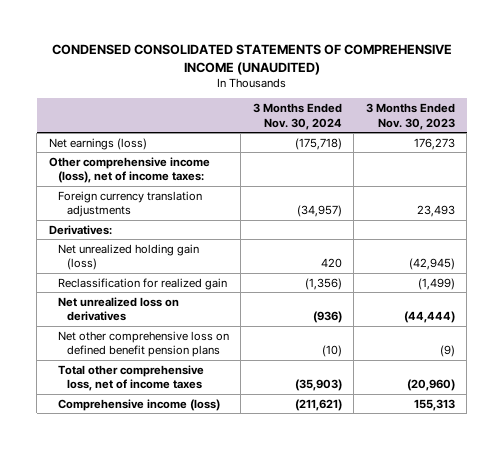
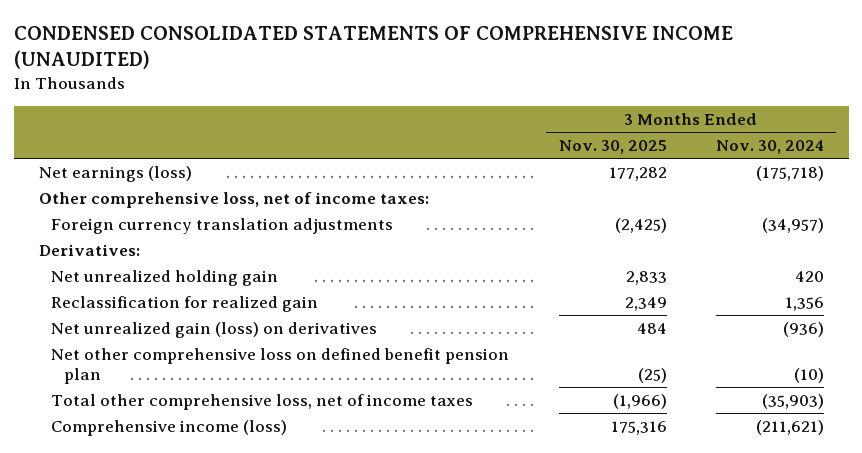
- | 3 Months Ended Nov. 30, 2024 | 3 Months Ended Nov. 30, 2023
+ | 3 Months Ended Nov. 30, 2025 | 3 Months Ended Nov. 30, 2024
- Other comprehensive income (loss), net of income taxes:
+ Other comprehensive loss, net of income taxes:
- Net unrealized holding gain (loss) | 420 | (42,945)
- Reclassification for realized gain | (1,356) | (1,499)
- Net unrealized loss on derivatives | (936) | (44,444)
- Net other comprehensive loss on defined benefit pension plans | (10) | (9)
+ Net unrealized holding gain | 2,833 | 420
+ Reclassification for realized gain | 2,349 | 1,356
+ Net unrealized gain (loss) on derivatives | 484 | (936)
+ Net other comprehensive loss on defined benefit pension plan | (25) | (10)

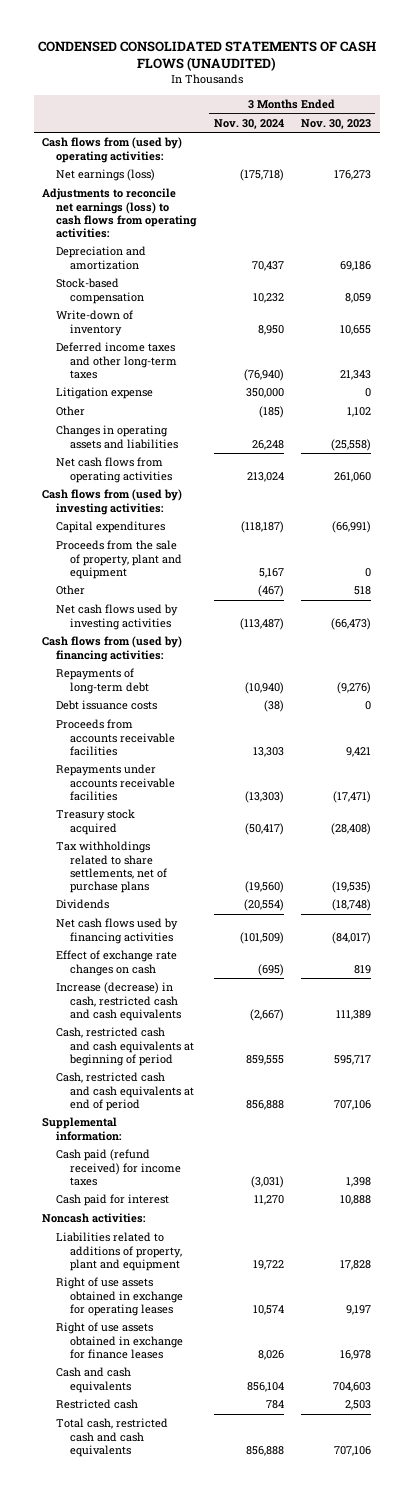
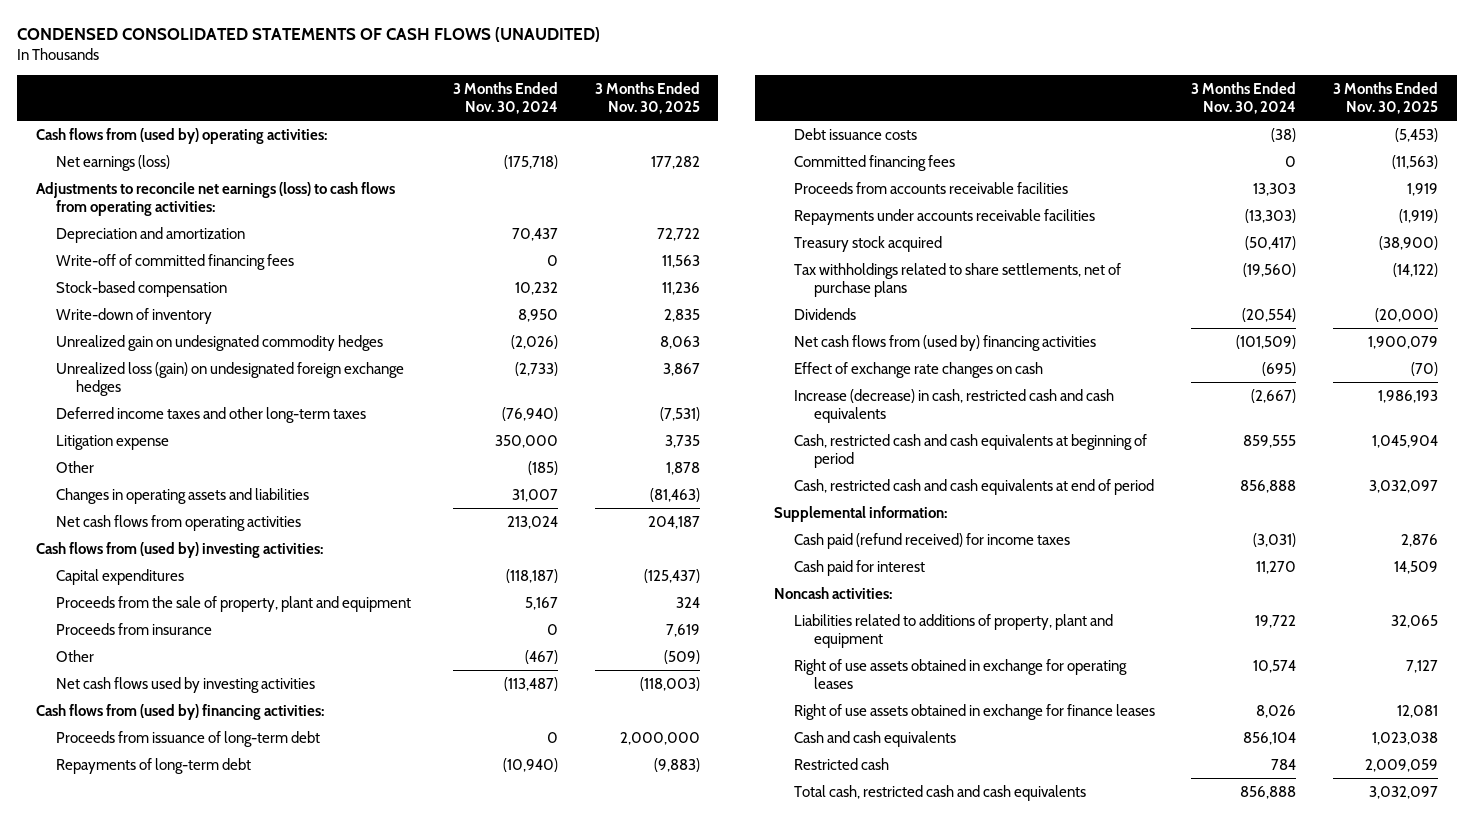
- | 3 Months Ended Nov. 30, 2024 | 3 Months Ended Nov. 30, 2023
+ | 3 Months Ended Nov. 30, 2024 | 3 Months Ended Nov. 30, 2025
+ Write-off of committed financing fees | 0 | 11,563
+ Unrealized gain on undesignated commodity hedges | (2,026) | 8,063
+ Unrealized loss (gain) on undesignated foreign exchange hedges | (2,733) | 3,867
- Changes in operating assets and liabilities | 26,248 | (25,558)
+ Changes in operating assets and liabilities | 31,007 | (81,463)
+ Proceeds from insurance | 0 | 7,619
+ Proceeds from issuance of long-term debt | 0 | 2,000,000
+ Committed financing fees | 0 | (11,563)
- Net cash flows used by financing activities | (101,509) | (84,017)
+ Net cash flows from (used by) financing activities | (101,509) | 1,900,079

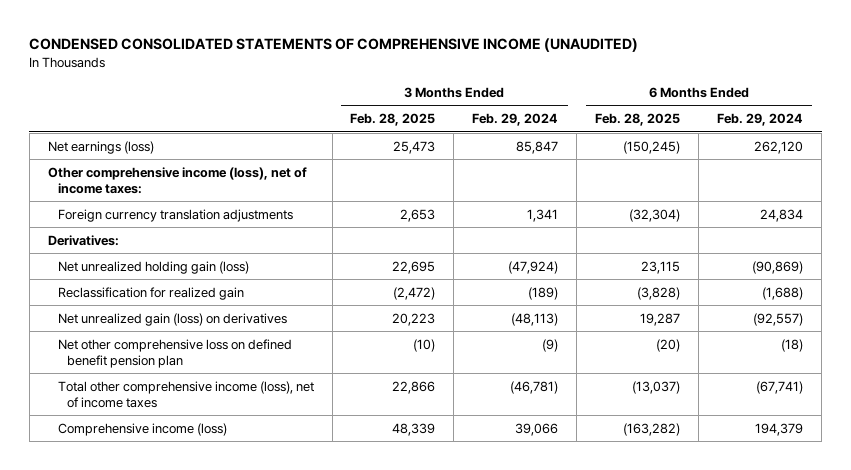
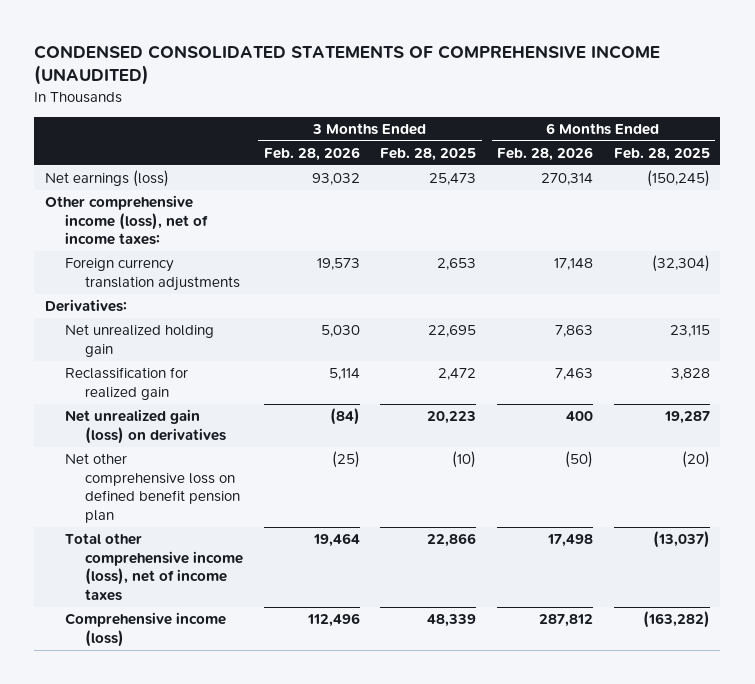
- | 3 Months Ended Feb. 28, 2025 | 3 Months Ended Feb. 29, 2024 | 6 Months Ended Feb. 28, 2025 | 6 Months Ended Feb. 29, 2024
+ | 3 Months Ended Feb. 28, 2026 | 3 Months Ended Feb. 28, 2025 | 6 Months Ended Feb. 28, 2026 | 6 Months Ended Feb. 28, 2025
- Net unrealized holding gain (loss) | 22,695 | (47,924) | 23,115 | (90,869)
- Reclassification for realized gain | (2,472) | (189) | (3,828) | (1,688)
+ Net unrealized holding gain | 5,030 | 22,695 | 7,863 | 23,115
+ Reclassification for realized gain | 5,114 | 2,472 | 7,463 | 3,828

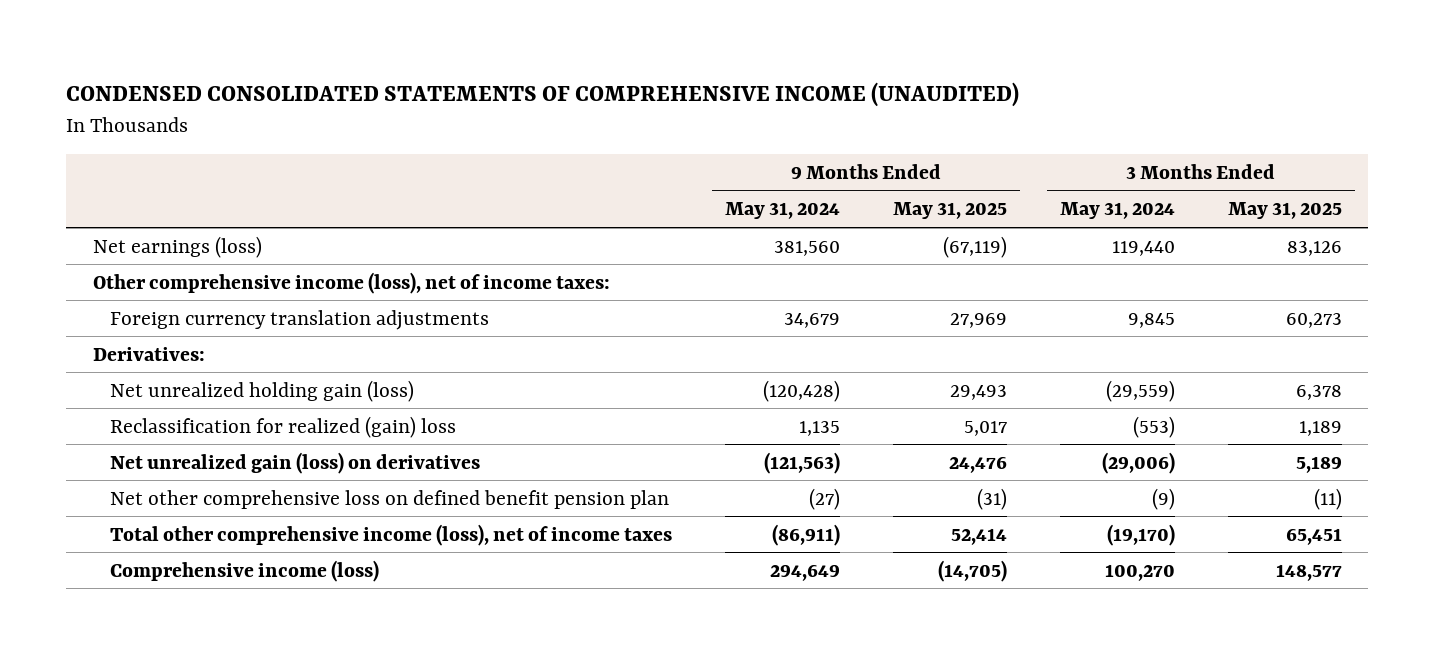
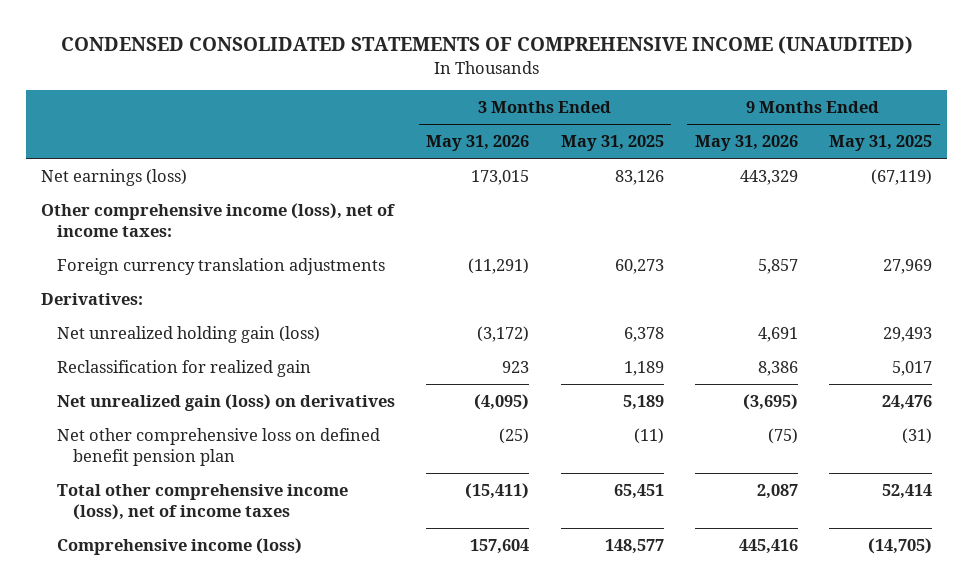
- | 9 Months Ended May 31, 2024 | 9 Months Ended May 31, 2025 | 3 Months Ended May 31, 2024 | 3 Months Ended May 31, 2025
+ | 3 Months Ended May 31, 2026 | 3 Months Ended May 31, 2025 | 9 Months Ended May 31, 2026 | 9 Months Ended May 31, 2025
- Reclassification for realized (gain) loss | 1,135 | 5,017 | (553) | 1,189
+ Reclassification for realized gain | 923 | 1,189 | 8,386 | 5,017

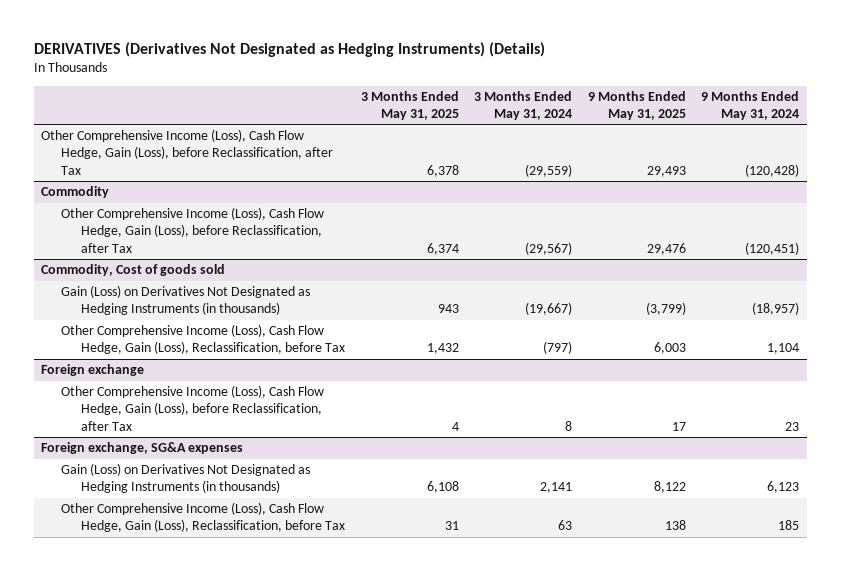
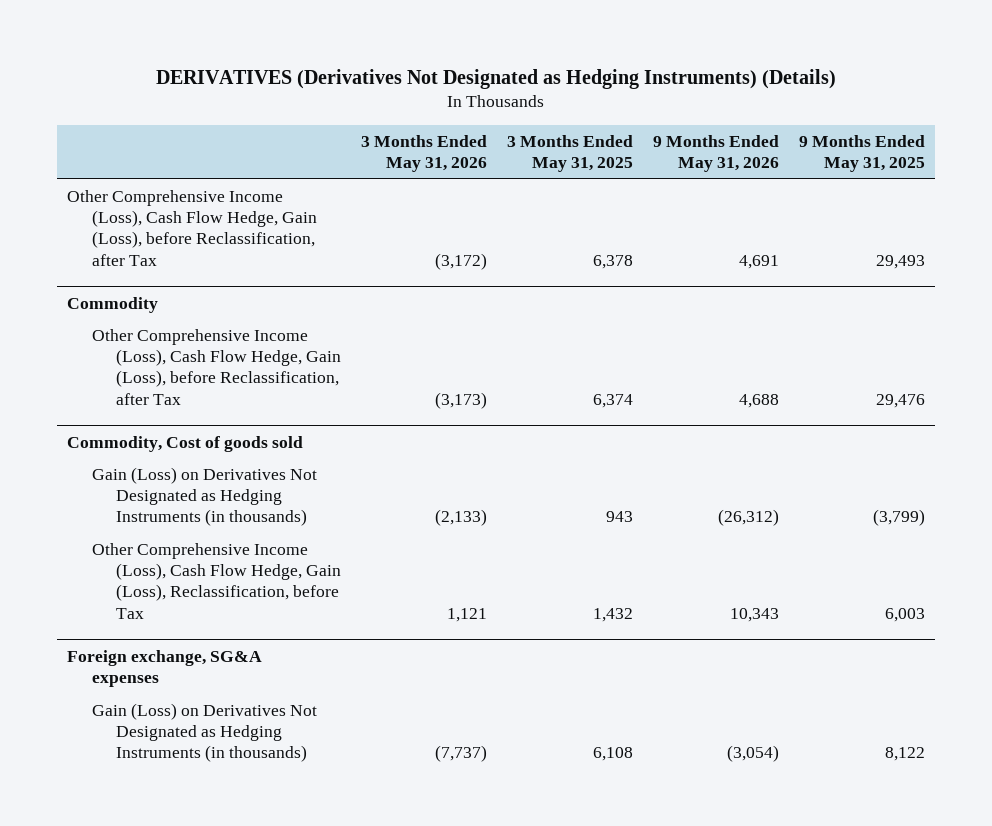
- | 3 Months Ended May 31, 2025 | 3 Months Ended May 31, 2024 | 9 Months Ended May 31, 2025 | 9 Months Ended May 31, 2024
+ | 3 Months Ended May 31, 2026 | 3 Months Ended May 31, 2025 | 9 Months Ended May 31, 2026 | 9 Months Ended May 31, 2025
- Foreign exchange
- Other Comprehensive Income (Loss), Cash Flow Hedge, Gain (Loss), before Reclassification, after Tax | 4 | 8 | 17 | 23
@ Foreign exchange, SG&A expenses
- Other Comprehensive Income (Loss), Cash Flow Hedge, Gain (Loss), Reclassification, before Tax | 31 | 63 | 138 | 185

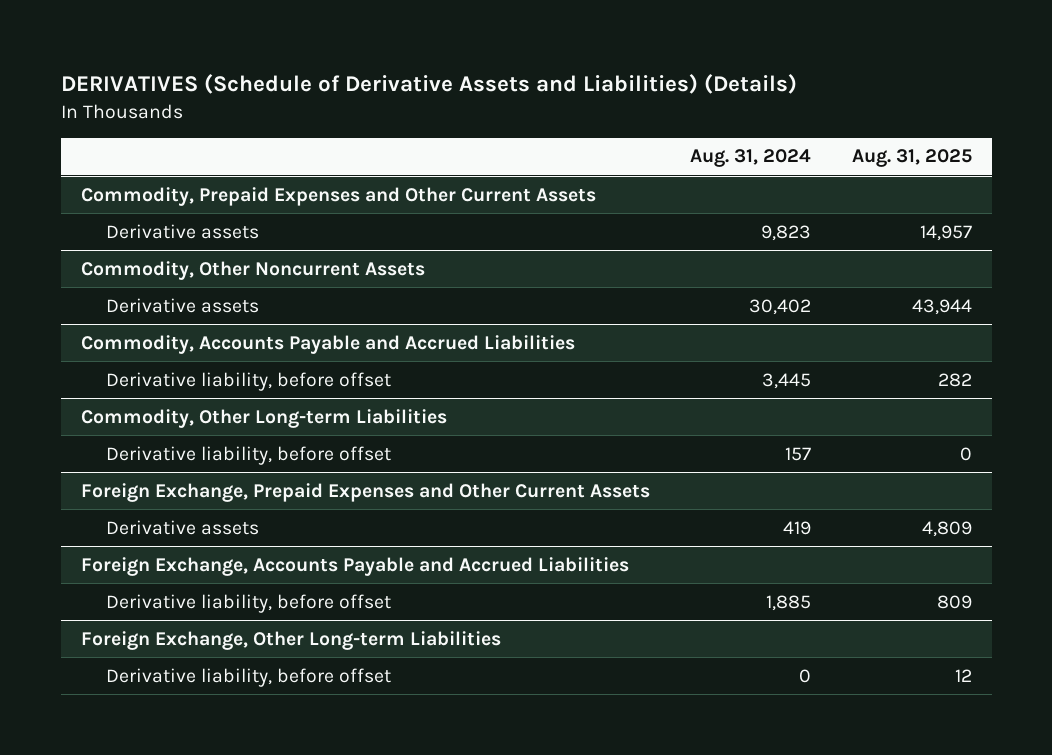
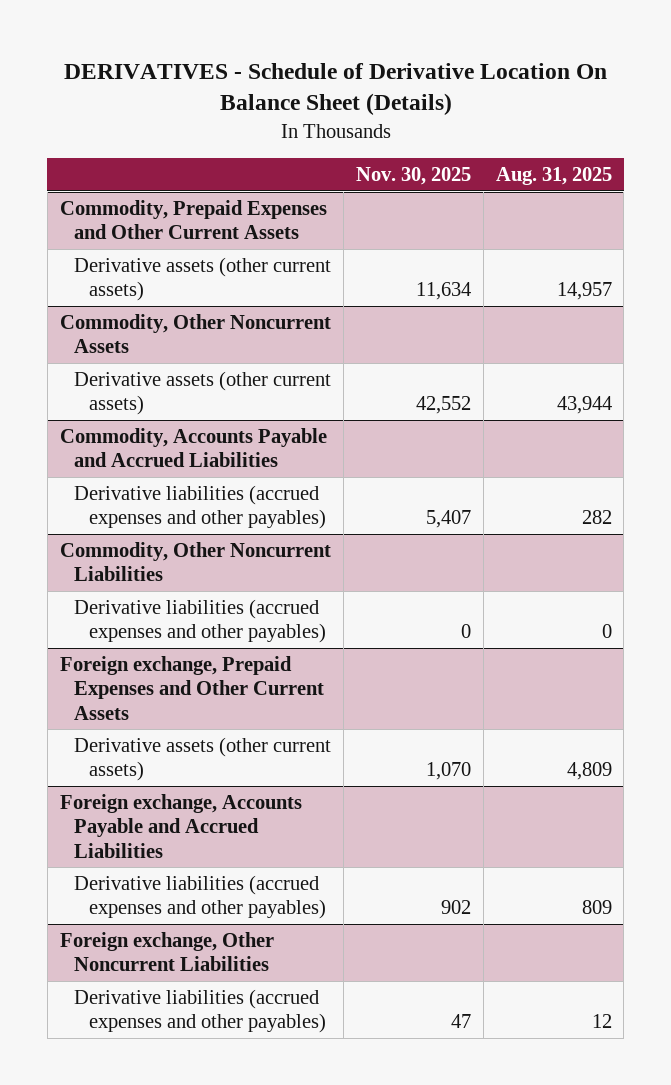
- DERIVATIVES (Schedule of Derivative Assets and Liabilities) (Details)
+ DERIVATIVES - Schedule of Derivative Location On Balance Sheet (Details)
- | Aug. 31, 2024 | Aug. 31, 2025
+ | Nov. 30, 2025 | Aug. 31, 2025
@ Commodity, Prepaid Expenses and Other Current Assets
- Derivative assets | 9,823 | 14,957
+ Derivative assets (other current assets) | 11,634 | 14,957
@ Commodity, Other Noncurrent Assets
- Derivative assets | 30,402 | 43,944
+ Derivative assets (other current assets) | 42,552 | 43,944
@ Commodity, Accounts Payable and Accrued Liabilities
- Derivative liability, before offset | 3,445 | 282
- Commodity, Other Long-term Liabilities
- Derivative liability, before offset | 157 | 0
- Foreign Exchange, Prepaid Expenses and Other Current Assets
- Derivative assets | 419 | 4,809
- Foreign Exchange, Accounts Payable and Accrued Liabilities
- Derivative liability, before offset | 1,885 | 809
- Foreign Exchange, Other Long-term Liabilities
- Derivative liability, before offset | 0 | 12
@ Commodity, Accounts Payable and Accrued Liabilities
+ Derivative liabilities (accrued expenses and other payables) | 5,407 | 282
+ Commodity, Other Noncurrent Liabilities
+ Derivative liabilities (accrued expenses and other payables) | 0 | 0
+ Foreign exchange, Prepaid Expenses and Other Current Assets
+ Derivative assets (other current assets) | 1,070 | 4,809
+ Foreign exchange, Accounts Payable and Accrued Liabilities
+ Derivative liabilities (accrued expenses and other payables) | 902 | 809
+ Foreign exchange, Other Noncurrent Liabilities
+ Derivative liabilities (accrued expenses and other payables) | 47 | 12

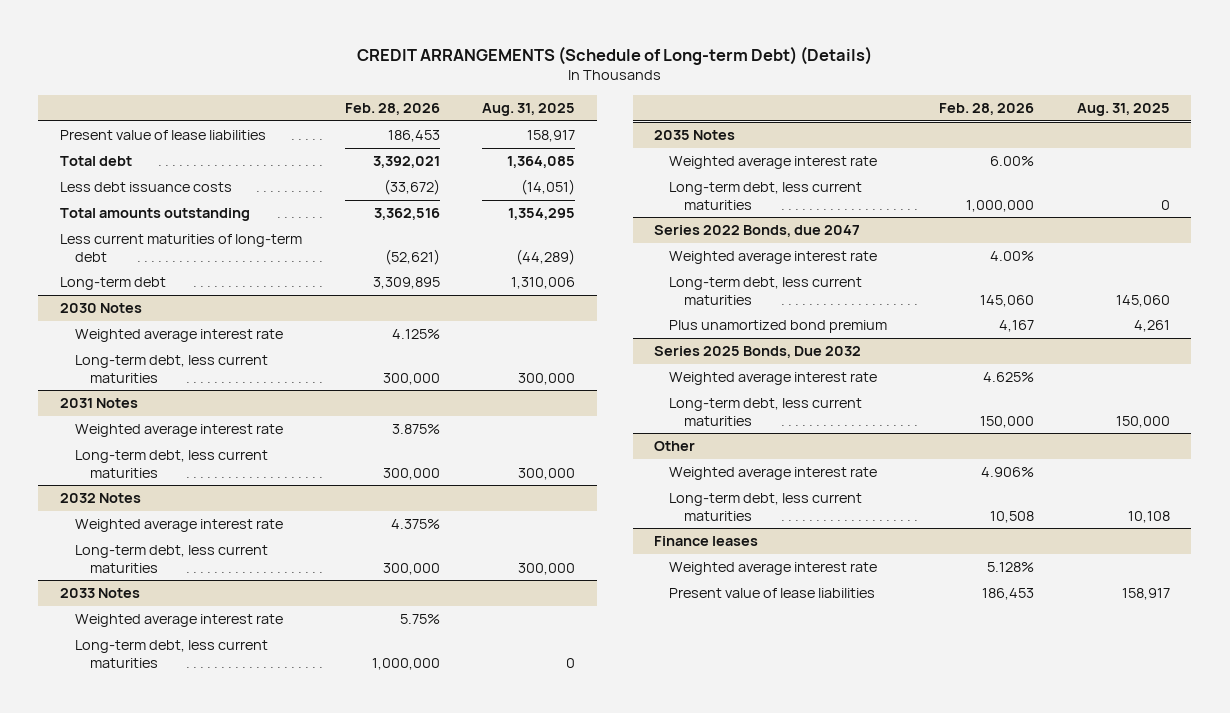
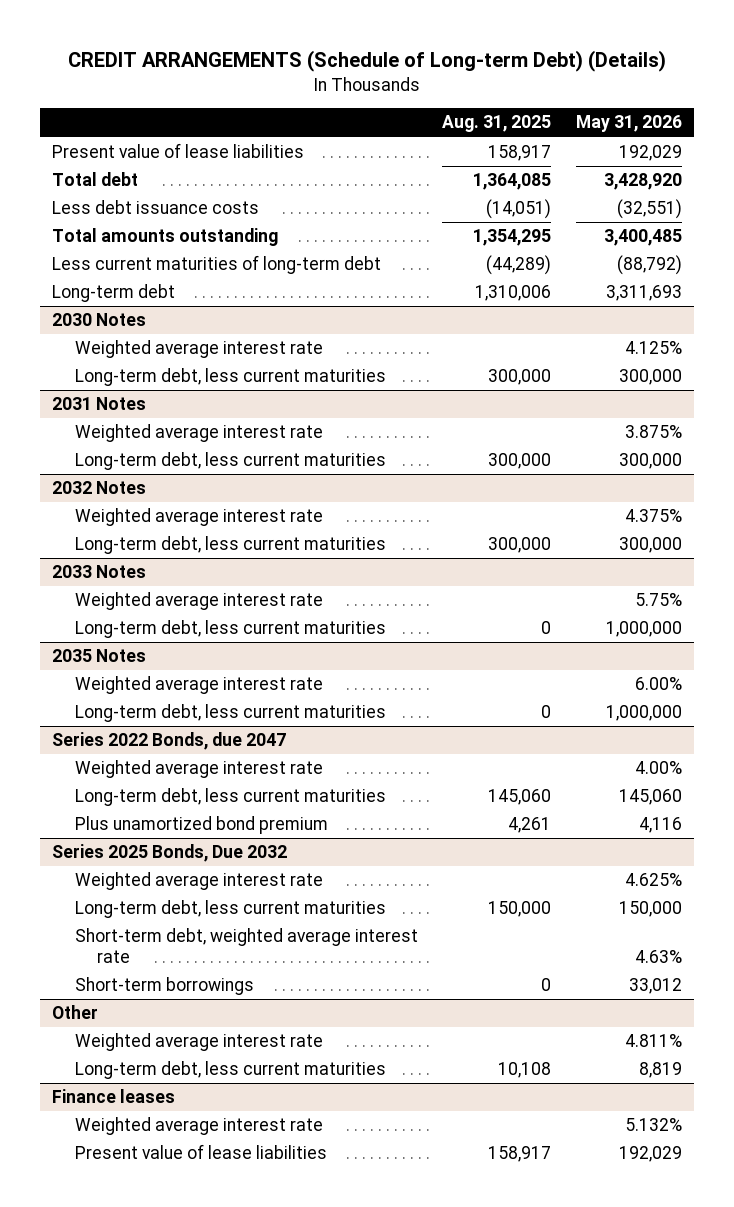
- | Feb. 28, 2026 | Aug. 31, 2025
+ | Aug. 31, 2025 | May 31, 2026
@ Series 2025 Bonds, Due 2032
+ Short-term debt, weighted average interest rate | | 4.63%
+ Short-term borrowings | 0 | 33,012

